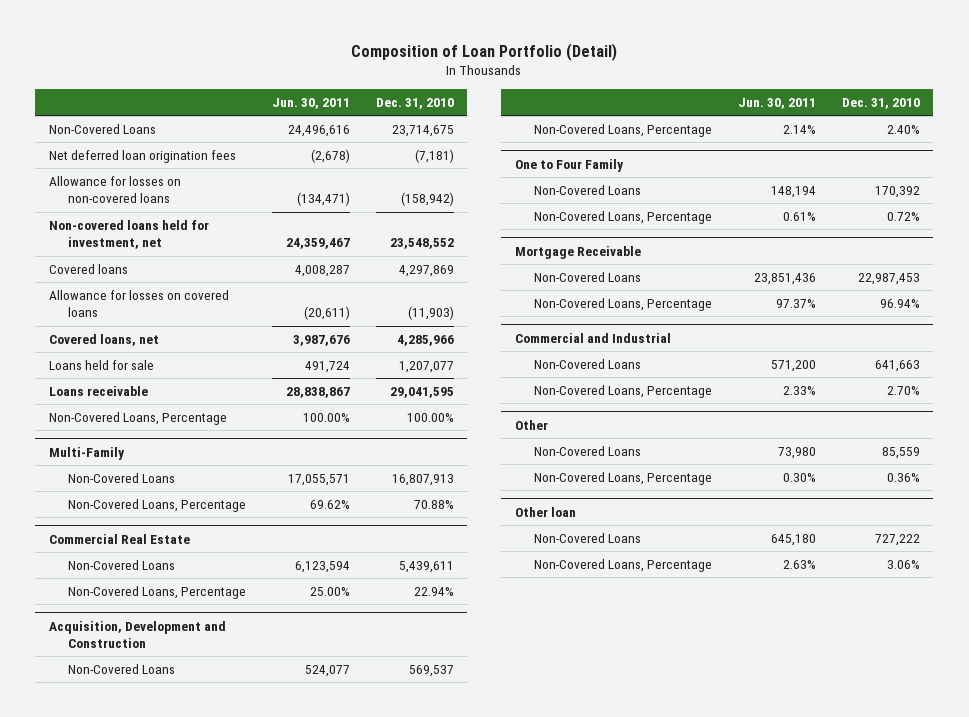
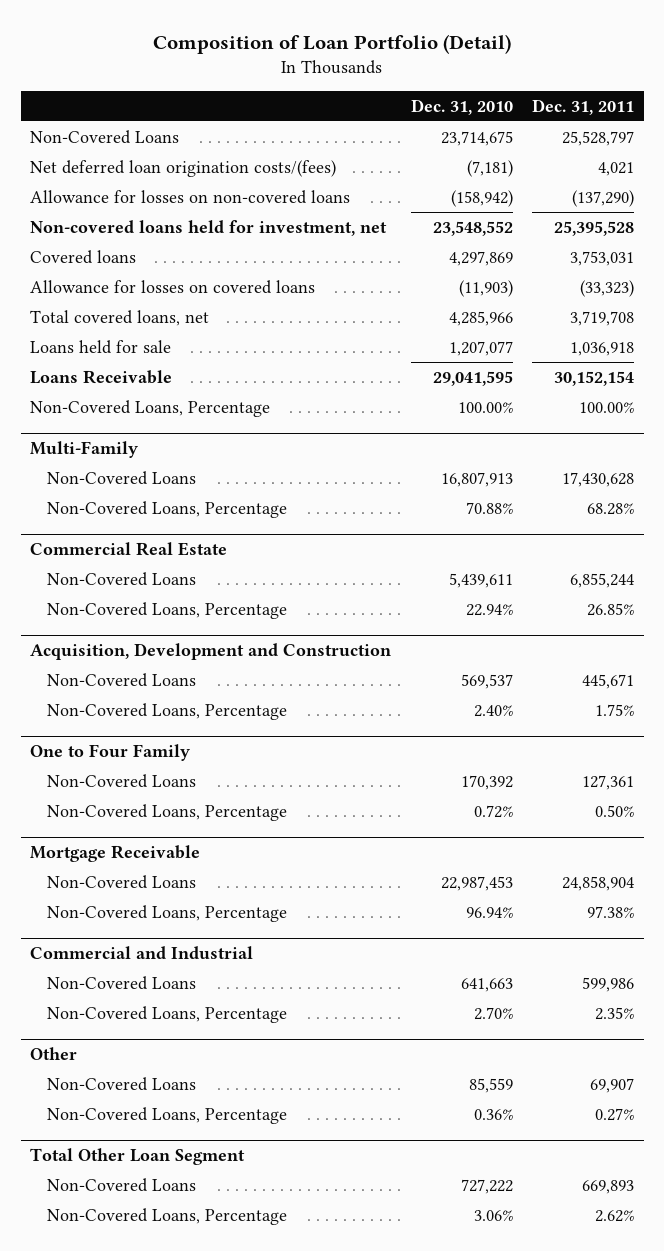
- | Jun. 30, 2011 | Dec. 31, 2010
+ | Dec. 31, 2010 | Dec. 31, 2011
- Net deferred loan origination fees | (2,678) | (7,181)
+ Net deferred loan origination costs/(fees) | (7,181) | 4,021
- Covered loans, net | 3,987,676 | 4,285,966
+ Total covered loans, net | 4,285,966 | 3,719,708
- Loans receivable | 28,838,867 | 29,041,595
+ Loans Receivable | 29,041,595 | 30,152,154
- Other loan
+ Total Other Loan Segment

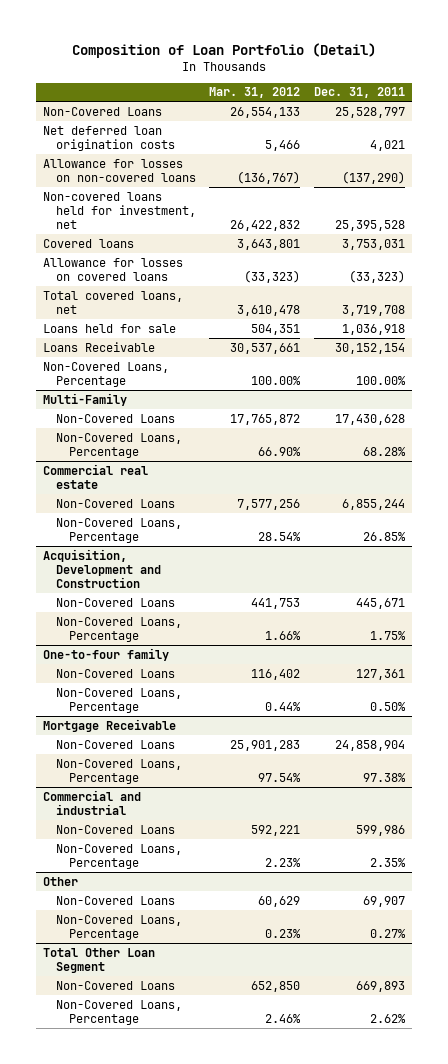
- | Dec. 31, 2010 | Dec. 31, 2011
+ | Mar. 31, 2012 | Dec. 31, 2011
- Net deferred loan origination costs/(fees) | (7,181) | 4,021
+ Net deferred loan origination costs | 5,466 | 4,021
- Commercial Real Estate
+ Commercial real estate
- One to Four Family
+ One-to-four family
- Commercial and Industrial
+ Commercial and industrial

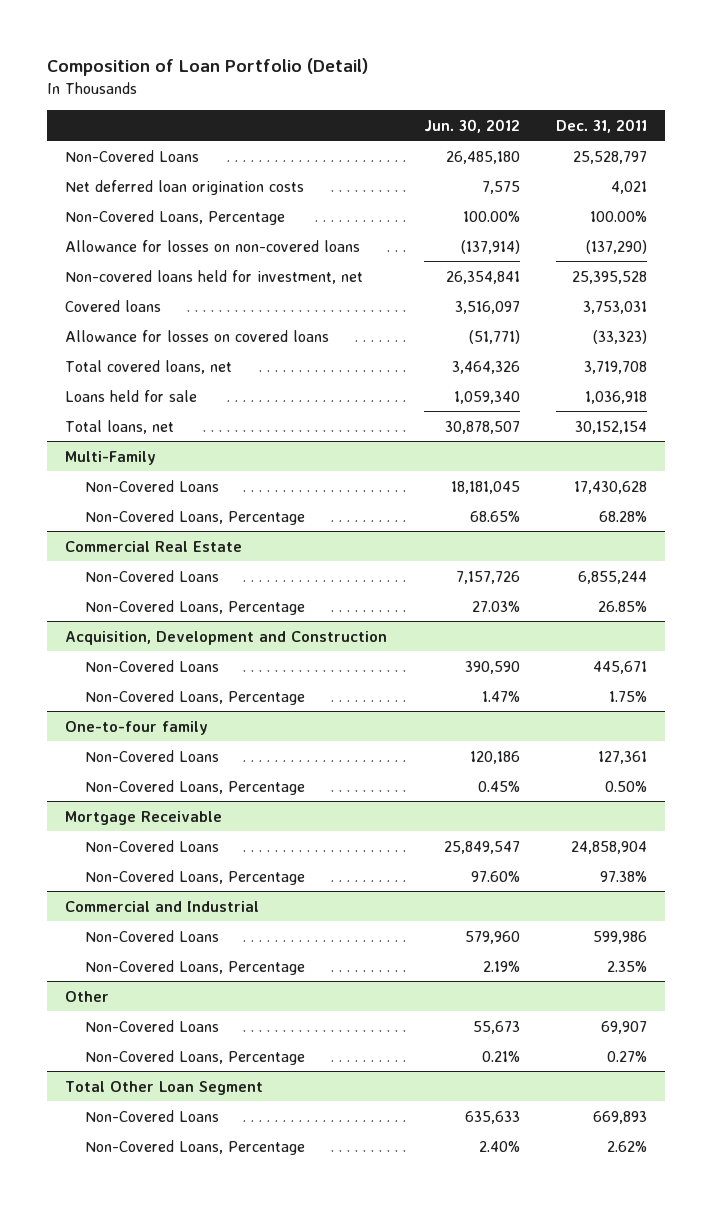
- | Mar. 31, 2012 | Dec. 31, 2011
+ | Jun. 30, 2012 | Dec. 31, 2011
moved up: Non-Covered Loans, Percentage | 100.00% | 100.00%
- Loans Receivable | 30,537,661 | 30,152,154
+ Total loans, net | 30,878,507 | 30,152,154
- Commercial real estate
+ Commercial Real Estate
- Commercial and industrial
+ Commercial and Industrial

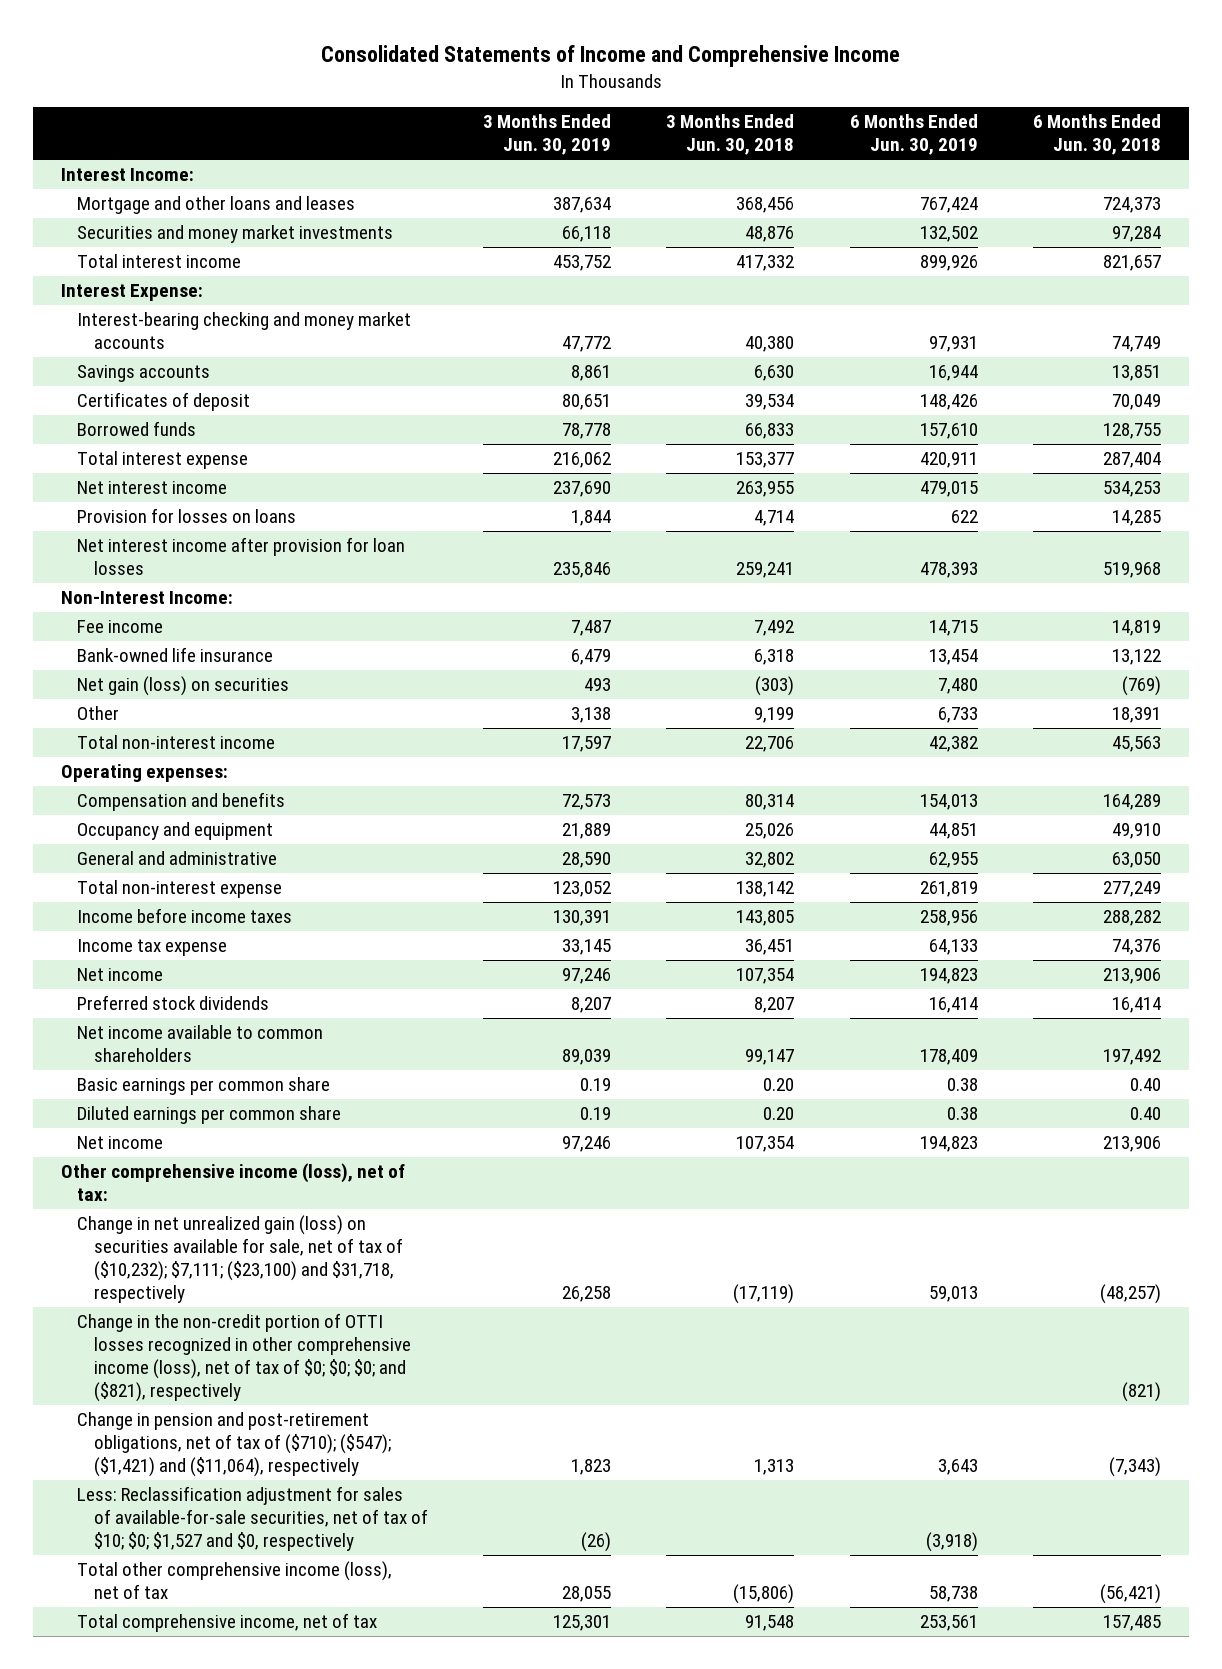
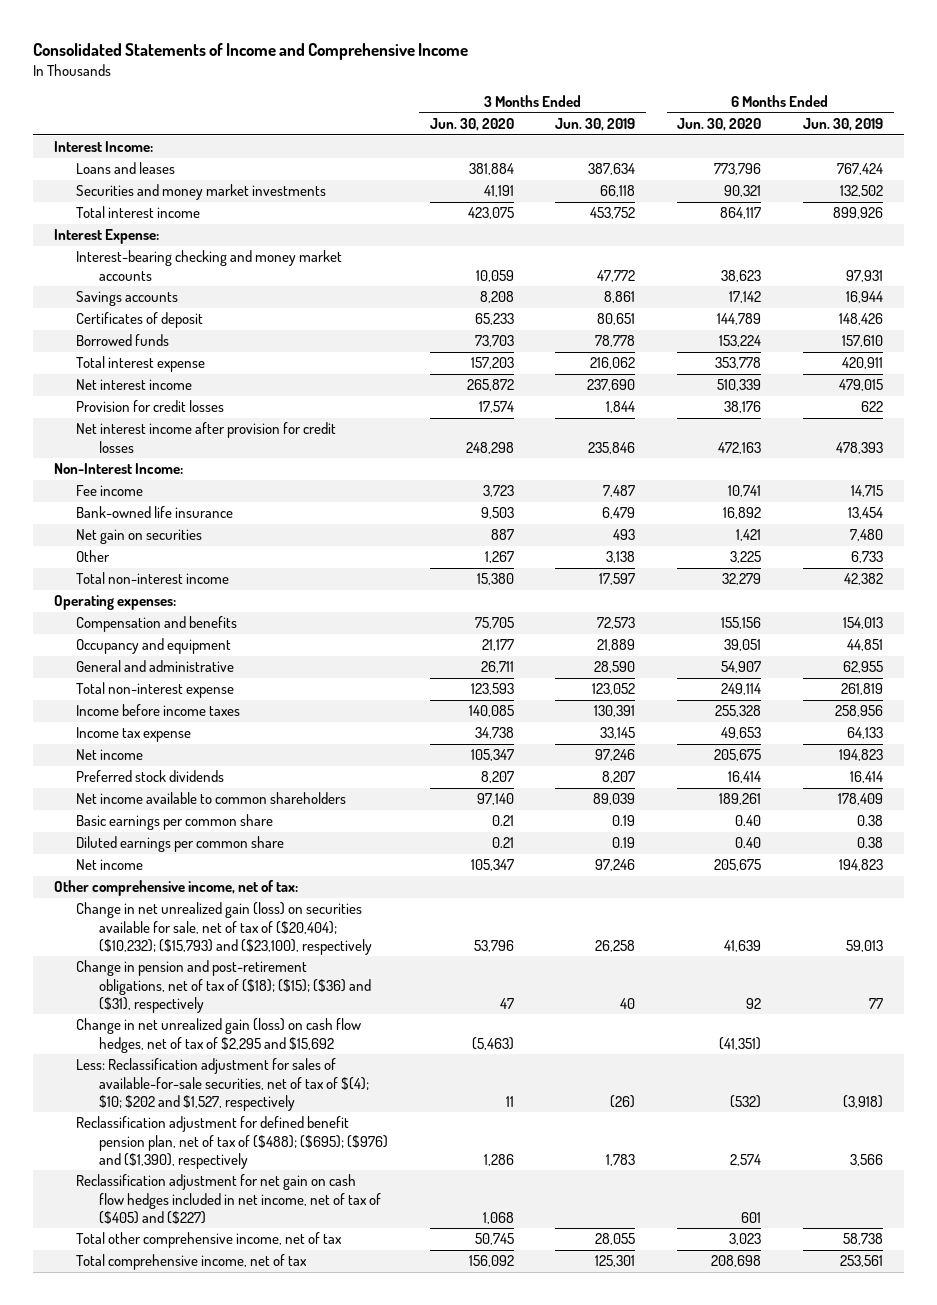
- | 3 Months Ended Jun. 30, 2019 | 3 Months Ended Jun. 30, 2018 | 6 Months Ended Jun. 30, 2019 | 6 Months Ended Jun. 30, 2018
+ | 3 Months Ended Jun. 30, 2020 | 3 Months Ended Jun. 30, 2019 | 6 Months Ended Jun. 30, 2020 | 6 Months Ended Jun. 30, 2019
- Mortgage and other loans and leases | 387,634 | 368,456 | 767,424 | 724,373
+ Loans and leases | 381,884 | 387,634 | 773,796 | 767,424
- Provision for losses on loans | 1,844 | 4,714 | 622 | 14,285
- Net interest income after provision for loan losses | 235,846 | 259,241 | 478,393 | 519,968
+ Provision for credit losses | 17,574 | 1,844 | 38,176 | 622
+ Net interest income after provision for credit losses | 248,298 | 235,846 | 472,163 | 478,393
- Net gain (loss) on securities | 493 | (303) | 7,480 | (769)
+ Net gain on securities | 887 | 493 | 1,421 | 7,480
- Other comprehensive income (loss), net of tax:
- Change in net unrealized gain (loss) on securities available for sale, net of tax of ($10,232); $7,111; ($23,100) and $31,718, respectively | 26,258 | (17,119) | 59,013 | (48,257)
- Change in the non-credit portion of OTTI losses recognized in other comprehensive income (loss), net of tax of $0; $0; $0; and ($821), respectively | | | | (821)
- Change in pension and post-retirement obligations, net of tax of ($710); ($547); ($1,421) and ($11,064), respectively | 1,823 | 1,313 | 3,643 | (7,343)
- Less: Reclassification adjustment for sales of available-for-sale securities, net of tax of $10; $0; $1,527 and $0, respectively | (26) | | (3,918) |
- Total other comprehensive income (loss), net of tax | 28,055 | (15,806) | 58,738 | (56,421)
+ Other comprehensive income, net of tax:
+ Change in net unrealized gain (loss) on securities available for sale, net of tax of ($20,404); ($10,232); ($15,793) and ($23,100), respectively | 53,796 | 26,258 | 41,639 | 59,013
+ Change in pension and post-retirement obligations, net of tax of ($18); ($15); ($36) and ($31), respectively | 47 | 40 | 92 | 77
+ Change in net unrealized gain (loss) on cash flow hedges, net of tax of $2,295 and $15,692 | (5,463) | | (41,351) |
+ Less: Reclassification adjustment for sales of available-for-sale securities, net of tax of $(4); $10; $202 and $1,527, respectively | 11 | (26) | (532) | (3,918)
+ Reclassification adjustment for defined benefit pension plan, net of tax of ($488); ($695); ($976) and ($1,390), respectively | 1,286 | 1,783 | 2,574 | 3,566
+ Reclassification adjustment for net gain on cash flow hedges included in net income, net of tax of ($405) and ($227) | 1,068 | | 601 |
+ Total other comprehensive income, net of tax | 50,745 | 28,055 | 3,023 | 58,738

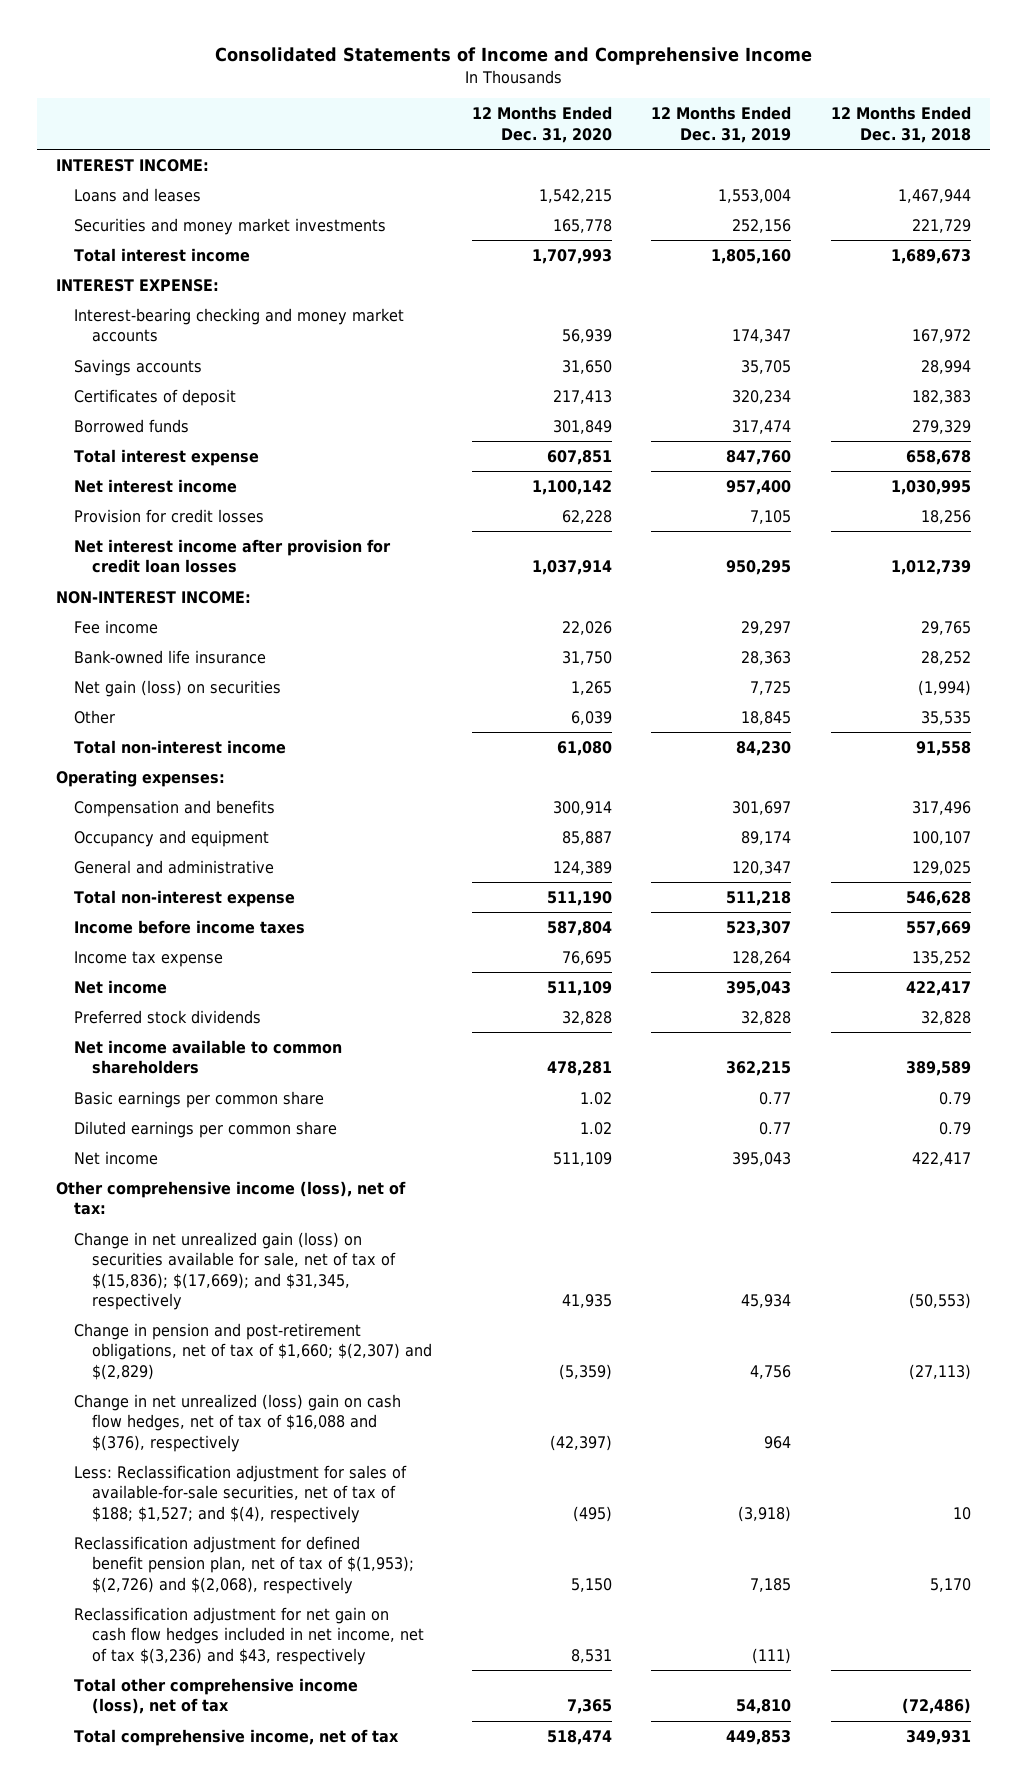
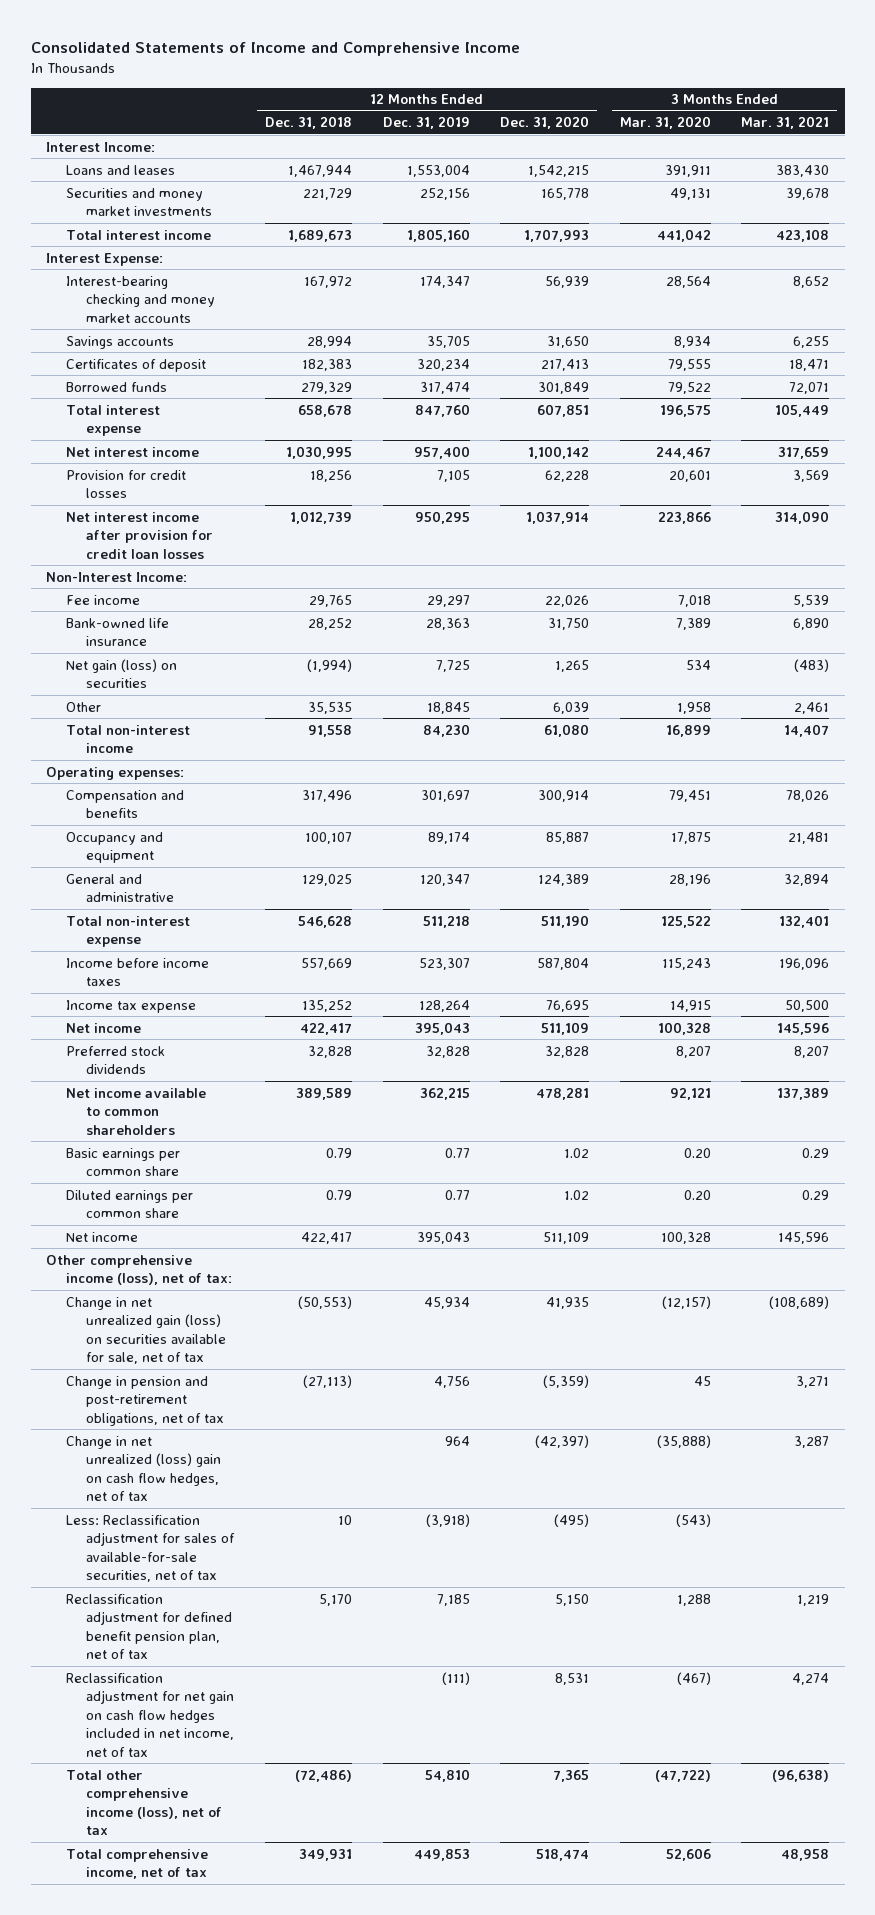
- | 12 Months Ended Dec. 31, 2020 | 12 Months Ended Dec. 31, 2019 | 12 Months Ended Dec. 31, 2018
+ | 12 Months Ended Dec. 31, 2018 | 12 Months Ended Dec. 31, 2019 | 12 Months Ended Dec. 31, 2020 | 3 Months Ended Mar. 31, 2020 | 3 Months Ended Mar. 31, 2021
- INTEREST INCOME:
+ Interest Income:
- INTEREST EXPENSE:
+ Interest Expense:
- NON-INTEREST INCOME:
+ Non-Interest Income:
- Change in net unrealized gain (loss) on securities available for sale, net of tax of $(15,836); $(17,669); and $31,345, respectively | 41,935 | 45,934 | (50,553)
- Change in pension and post-retirement obligations, net of tax of $1,660; $(2,307) and $(2,829) | (5,359) | 4,756 | (27,113)
- Change in net unrealized (loss) gain on cash flow hedges, net of tax of $16,088 and $(376), respectively | (42,397) | 964 |
- Less: Reclassification adjustment for sales of available-for-sale securities, net of tax of $188; $1,527; and $(4), respectively | (495) | (3,918) | 10
- Reclassification adjustment for defined benefit pension plan, net of tax of $(1,953); $(2,726) and $(2,068), respectively | 5,150 | 7,185 | 5,170
- Reclassification adjustment for net gain on cash flow hedges included in net income, net of tax $(3,236) and $43, respectively | 8,531 | (111) |
+ Change in net unrealized gain (loss) on securities available for sale, net of tax | (50,553) | 45,934 | 41,935 | (12,157) | (108,689)
+ Change in pension and post-retirement obligations, net of tax | (27,113) | 4,756 | (5,359) | 45 | 3,271
+ Change in net unrealized (loss) gain on cash flow hedges, net of tax | | 964 | (42,397) | (35,888) | 3,287
+ Less: Reclassification adjustment for sales of available-for-sale securities, net of tax | 10 | (3,918) | (495) | (543) |
+ Reclassification adjustment for defined benefit pension plan, net of tax | 5,170 | 7,185 | 5,150 | 1,288 | 1,219
+ Reclassification adjustment for net gain on cash flow hedges included in net income, net of tax | | (111) | 8,531 | (467) | 4,274

